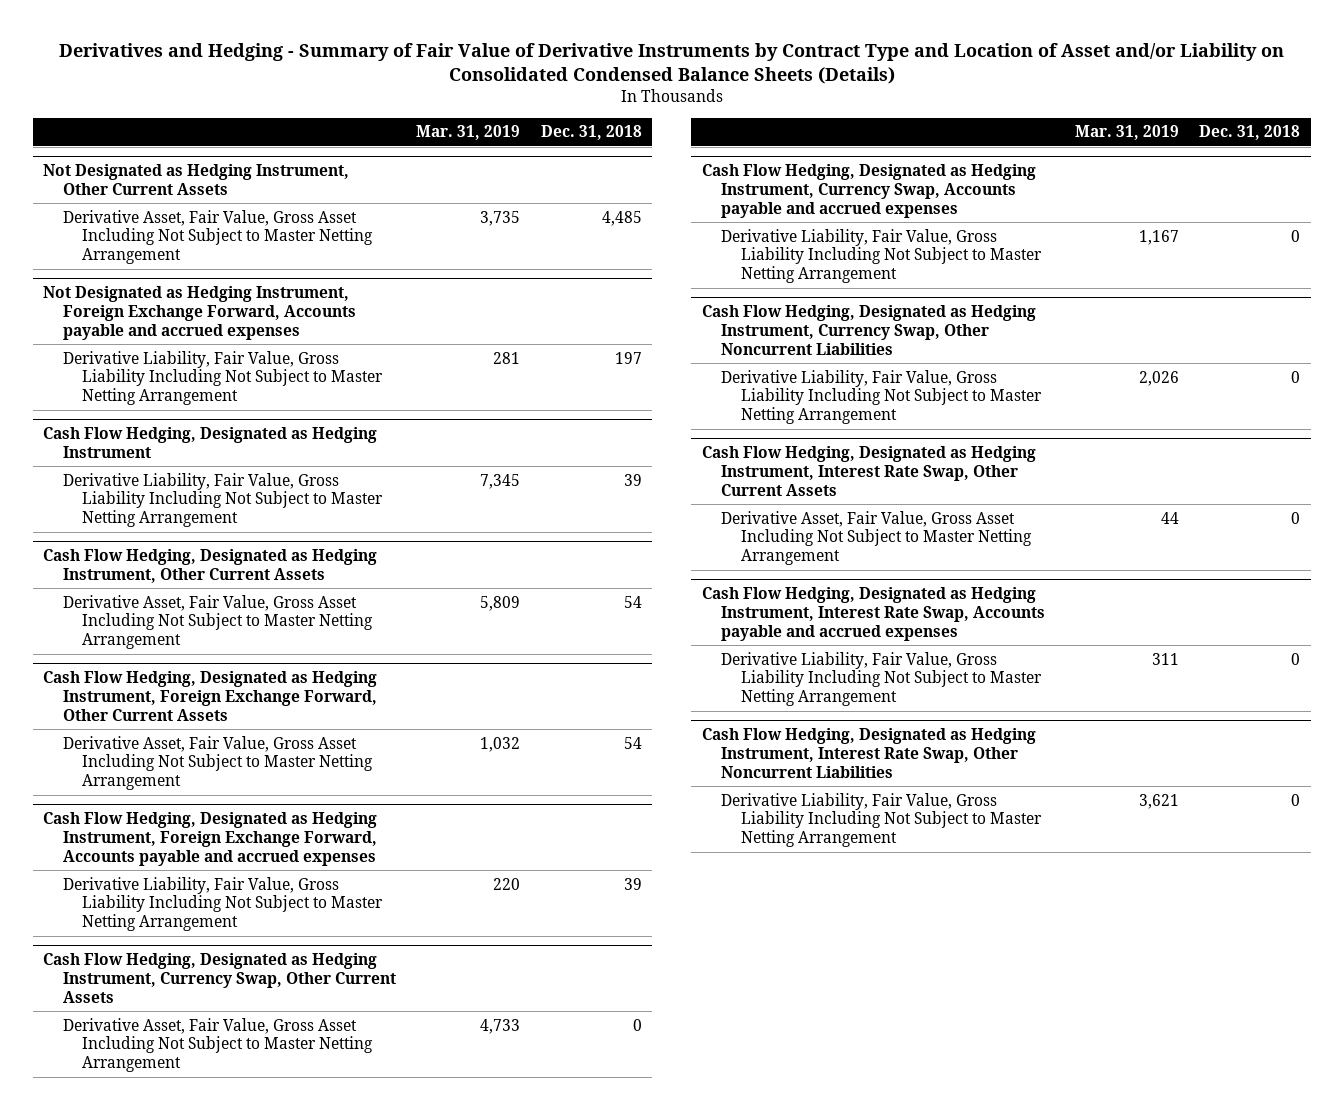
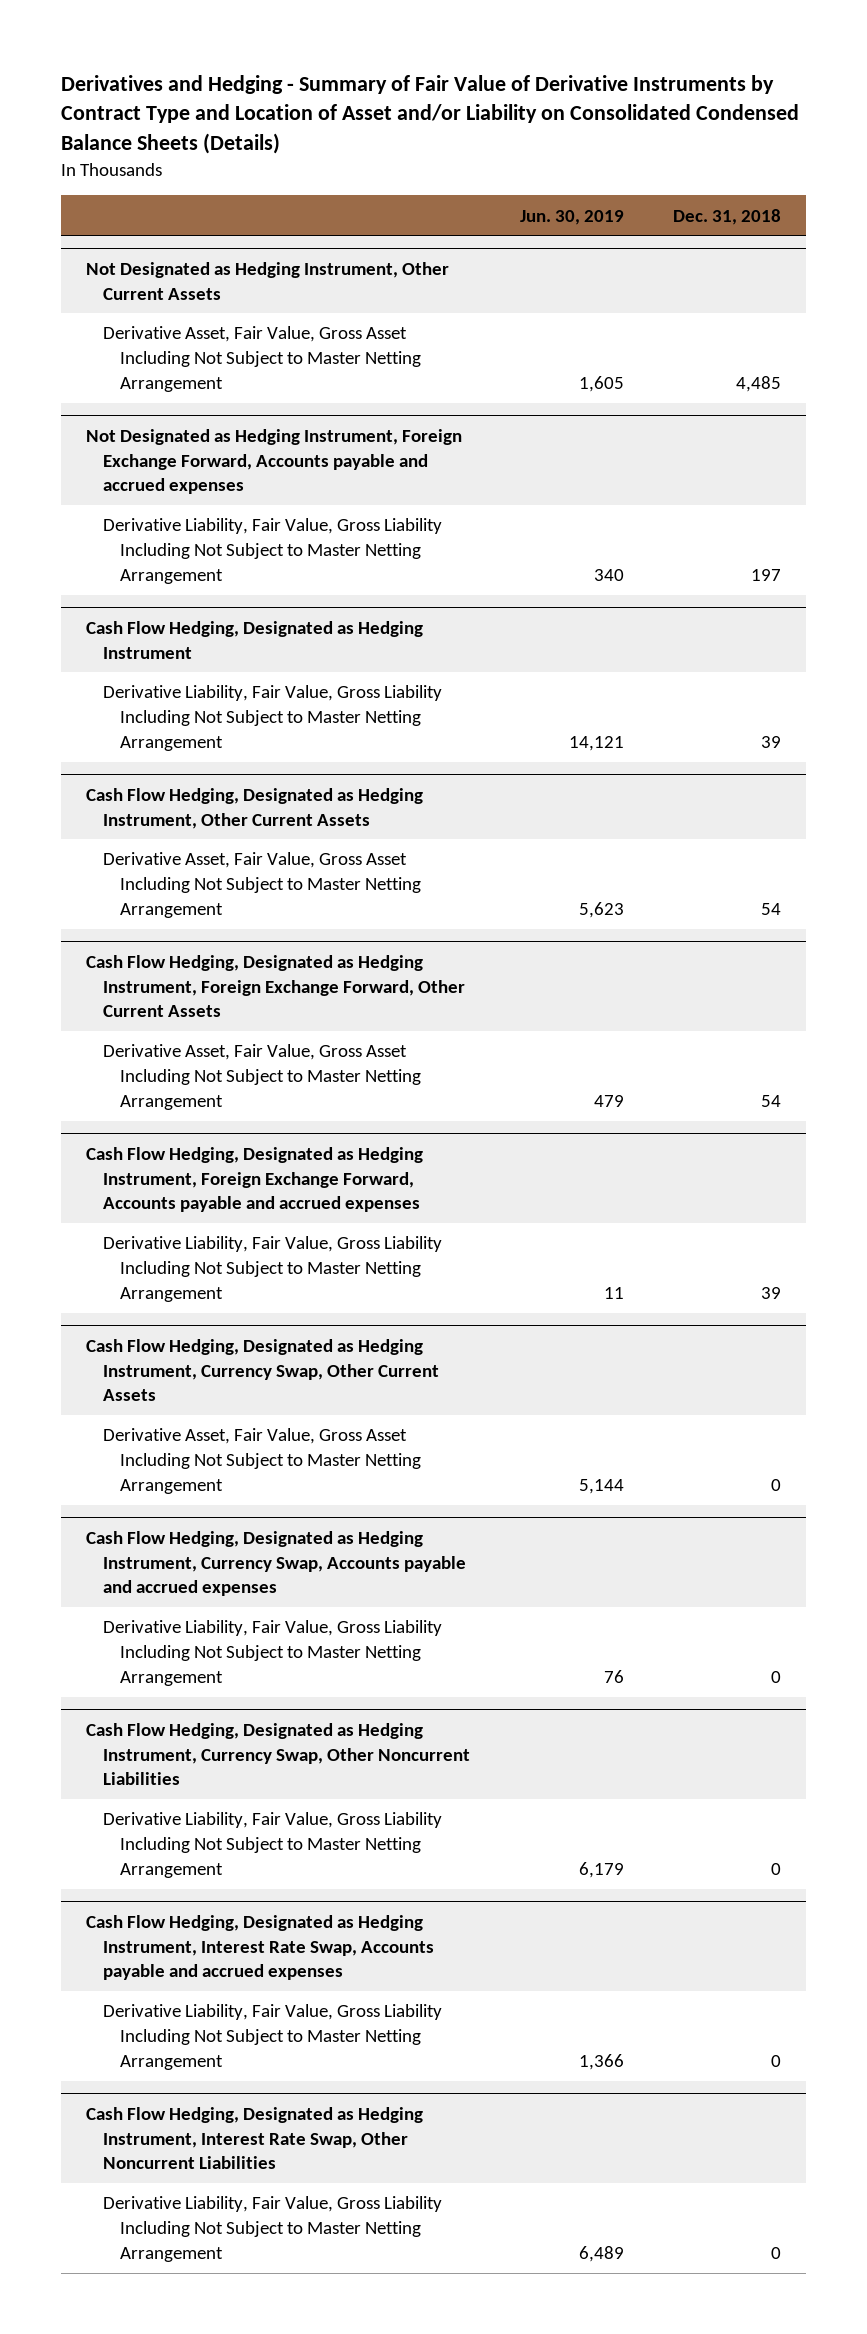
- | Mar. 31, 2019 | Dec. 31, 2018
+ | Jun. 30, 2019 | Dec. 31, 2018
- Cash Flow Hedging, Designated as Hedging Instrument, Interest Rate Swap, Other Current Assets
- Derivative Asset, Fair Value, Gross Asset Including Not Subject to Master Netting Arrangement | 44 | 0

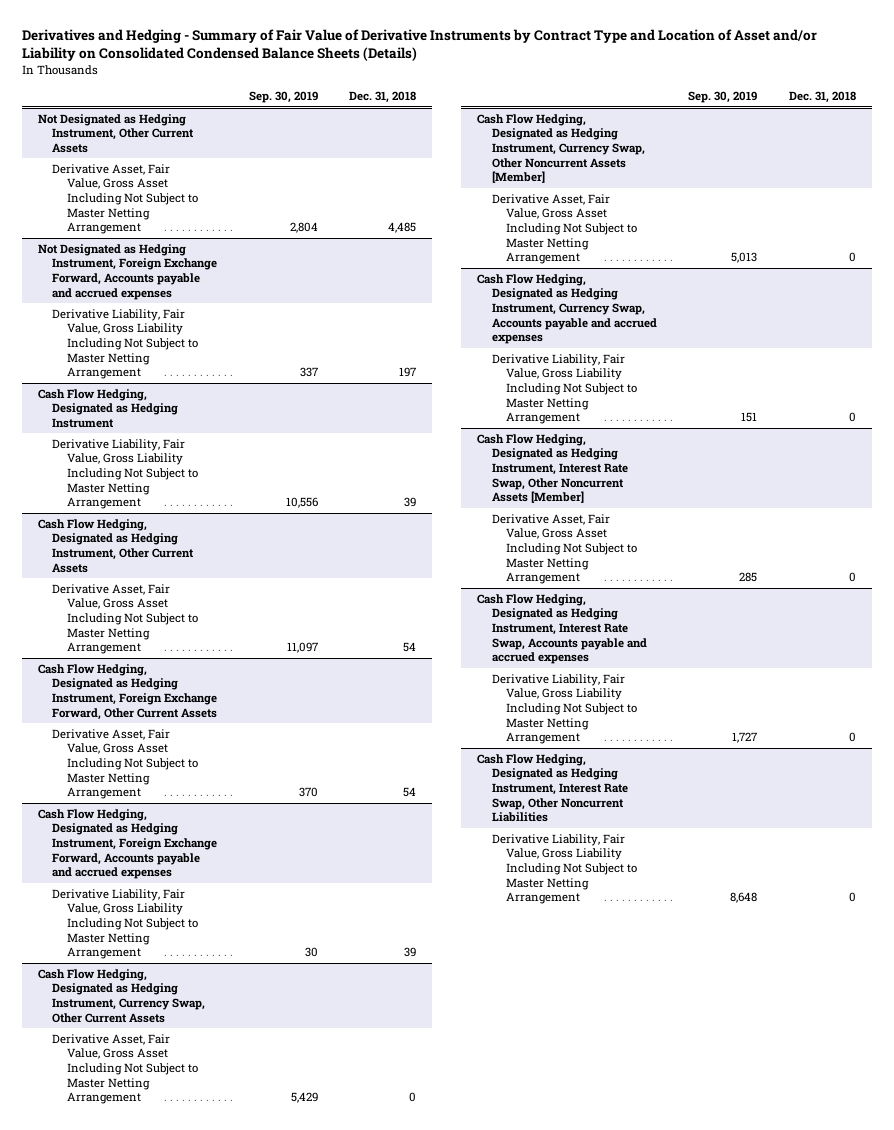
- | Jun. 30, 2019 | Dec. 31, 2018
+ | Sep. 30, 2019 | Dec. 31, 2018
+ Cash Flow Hedging, Designated as Hedging Instrument, Currency Swap, Other Noncurrent Assets [Member]
+ Derivative Asset, Fair Value, Gross Asset Including Not Subject to Master Netting Arrangement | 5,013 | 0
- Cash Flow Hedging, Designated as Hedging Instrument, Currency Swap, Other Noncurrent Liabilities
- Derivative Liability, Fair Value, Gross Liability Including Not Subject to Master Netting Arrangement | 6,179 | 0
+ Cash Flow Hedging, Designated as Hedging Instrument, Interest Rate Swap, Other Noncurrent Assets [Member]
+ Derivative Asset, Fair Value, Gross Asset Including Not Subject to Master Netting Arrangement | 285 | 0

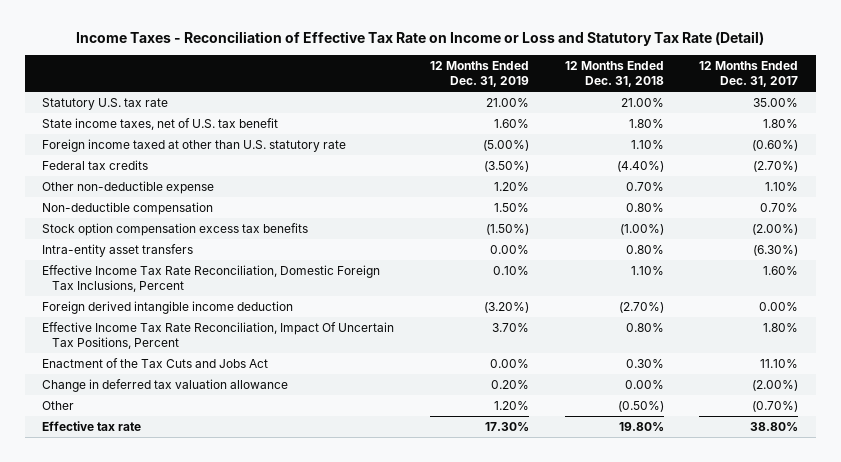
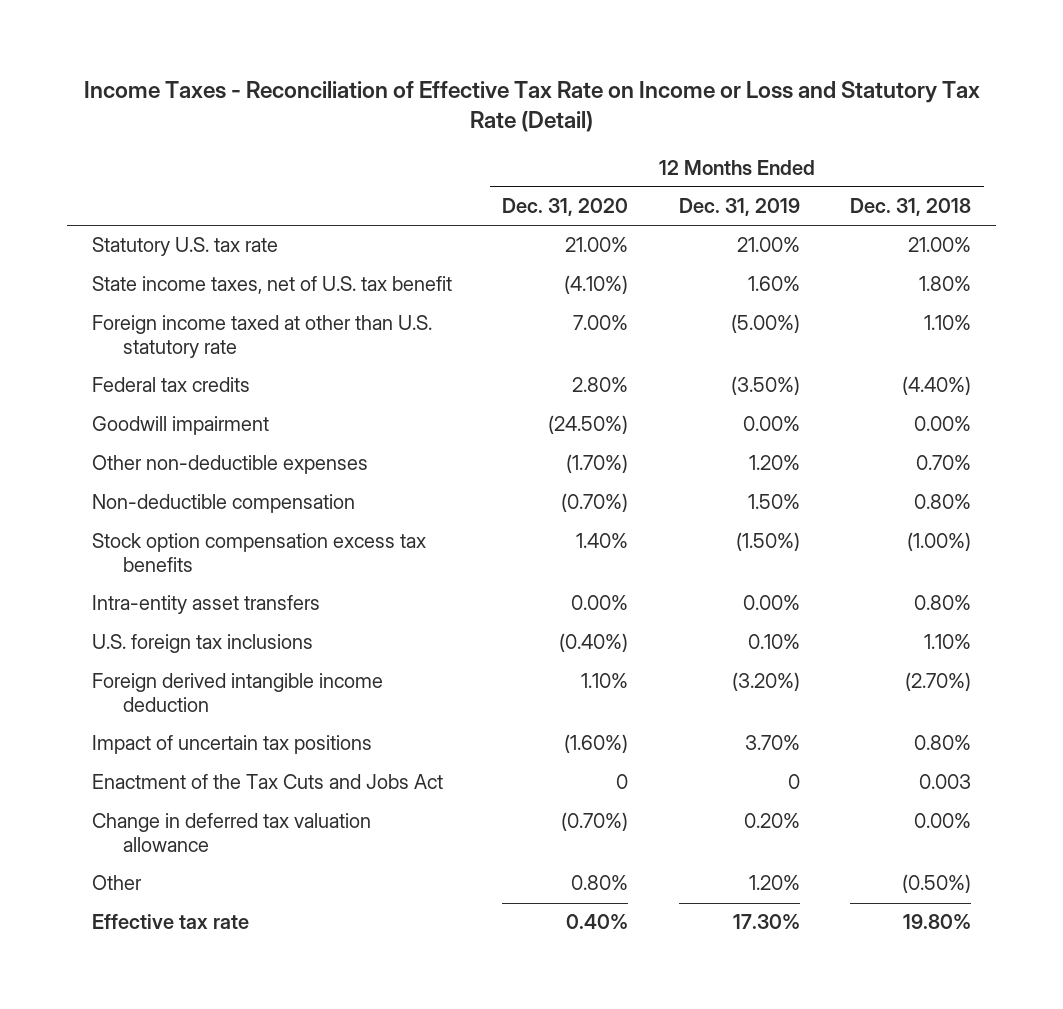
- | 12 Months Ended Dec. 31, 2019 | 12 Months Ended Dec. 31, 2018 | 12 Months Ended Dec. 31, 2017
+ | 12 Months Ended Dec. 31, 2020 | 12 Months Ended Dec. 31, 2019 | 12 Months Ended Dec. 31, 2018
- Other non-deductible expense | 1.20% | 0.70% | 1.10%
+ Goodwill impairment | (24.50%) | 0.00% | 0.00%
+ Other non-deductible expenses | (1.70%) | 1.20% | 0.70%
- Effective Income Tax Rate Reconciliation, Domestic Foreign Tax Inclusions, Percent | 0.10% | 1.10% | 1.60%
+ U.S. foreign tax inclusions | (0.40%) | 0.10% | 1.10%
- Effective Income Tax Rate Reconciliation, Impact Of Uncertain Tax Positions, Percent | 3.70% | 0.80% | 1.80%
- Enactment of the Tax Cuts and Jobs Act | 0.00% | 0.30% | 11.10%
+ Impact of uncertain tax positions | (1.60%) | 3.70% | 0.80%
+ Enactment of the Tax Cuts and Jobs Act | 0 | 0 | 0.003

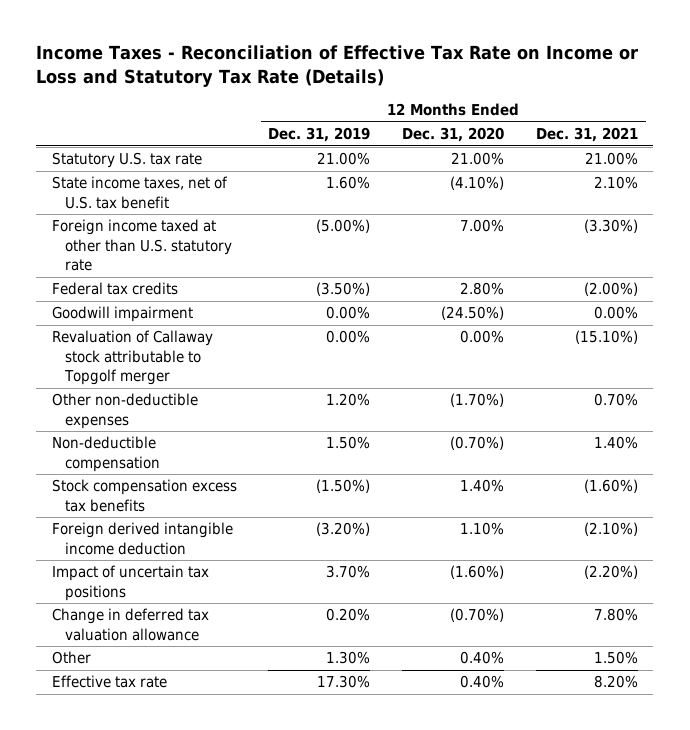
- Income Taxes - Reconciliation of Effective Tax Rate on Income or Loss and Statutory Tax Rate (Detail)
+ Income Taxes - Reconciliation of Effective Tax Rate on Income or Loss and Statutory Tax Rate (Details)
- | 12 Months Ended Dec. 31, 2020 | 12 Months Ended Dec. 31, 2019 | 12 Months Ended Dec. 31, 2018
+ | 12 Months Ended Dec. 31, 2019 | 12 Months Ended Dec. 31, 2020 | 12 Months Ended Dec. 31, 2021
+ Revaluation of Callaway stock attributable to Topgolf merger | 0.00% | 0.00% | (15.10%)
- Stock option compensation excess tax benefits | 1.40% | (1.50%) | (1.00%)
- Intra-entity asset transfers | 0.00% | 0.00% | 0.80%
- U.S. foreign tax inclusions | (0.40%) | 0.10% | 1.10%
+ Stock compensation excess tax benefits | (1.50%) | 1.40% | (1.60%)
- Enactment of the Tax Cuts and Jobs Act | 0 | 0 | 0.003
- Other | 0.80% | 1.20% | (0.50%)
+ Other | 1.30% | 0.40% | 1.50%

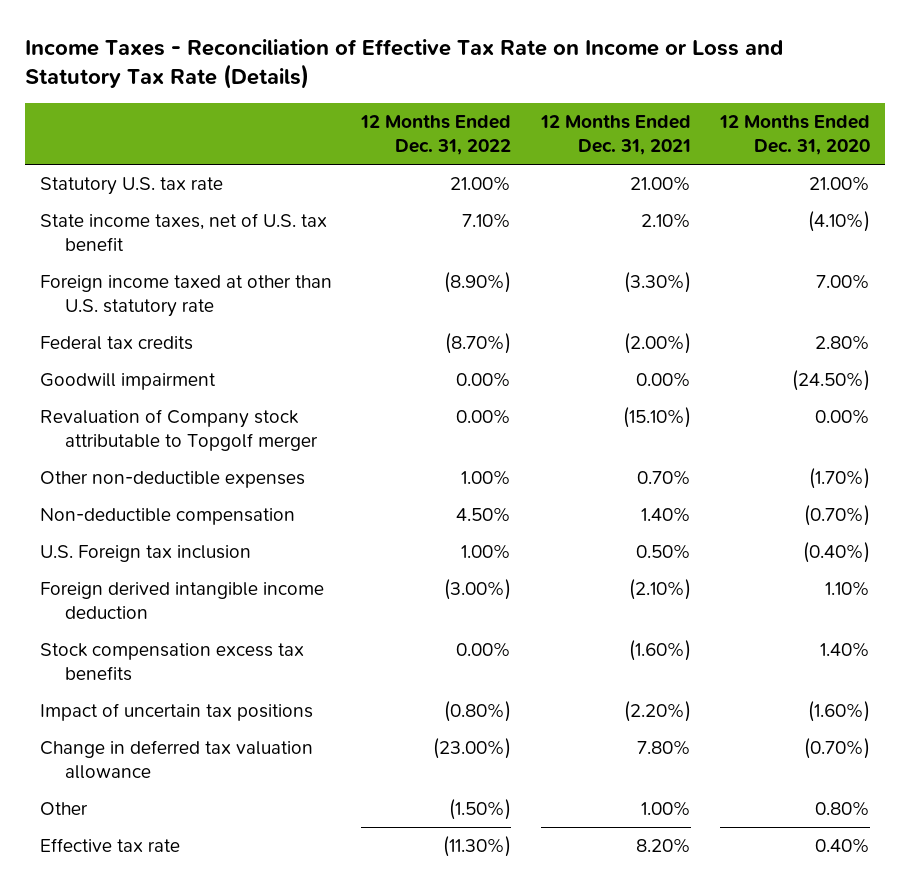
- | 12 Months Ended Dec. 31, 2019 | 12 Months Ended Dec. 31, 2020 | 12 Months Ended Dec. 31, 2021
+ | 12 Months Ended Dec. 31, 2022 | 12 Months Ended Dec. 31, 2021 | 12 Months Ended Dec. 31, 2020
- Revaluation of Callaway stock attributable to Topgolf merger | 0.00% | 0.00% | (15.10%)
+ Revaluation of Company stock attributable to Topgolf merger | 0.00% | (15.10%) | 0.00%
+ U.S. Foreign tax inclusion | 1.00% | 0.50% | (0.40%)
moved down: Stock compensation excess tax benefits | 0.00% | (1.60%) | 1.40%
- Other | 1.30% | 0.40% | 1.50%
+ Other | (1.50%) | 1.00% | 0.80%

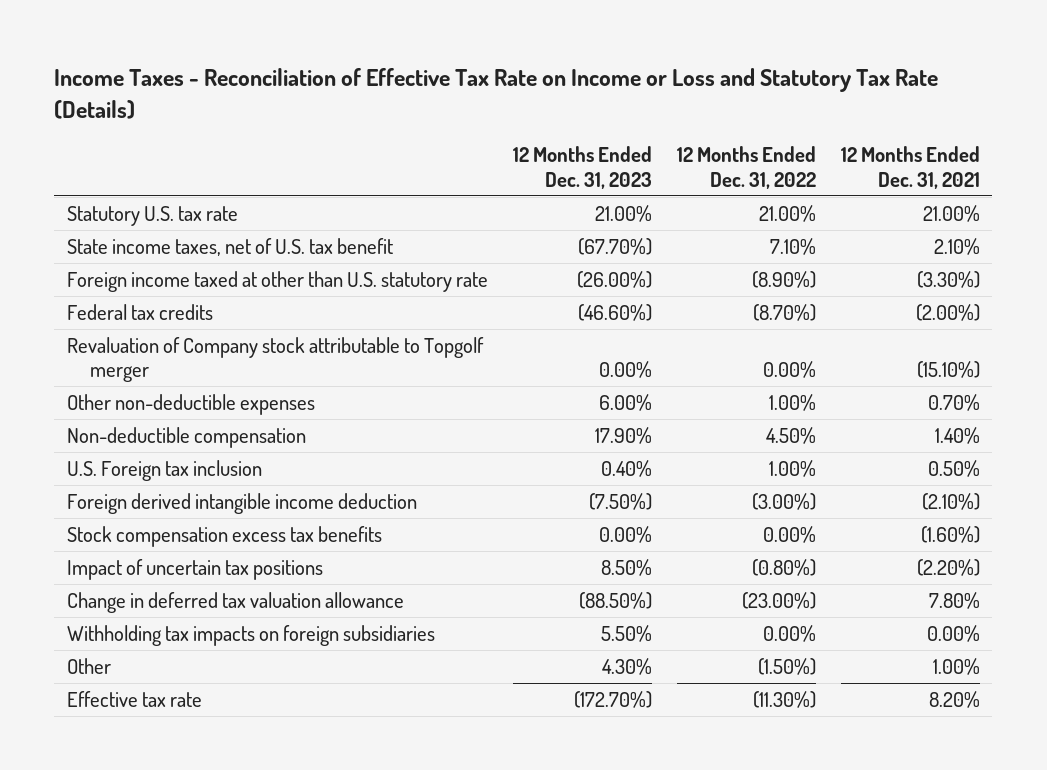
- | 12 Months Ended Dec. 31, 2022 | 12 Months Ended Dec. 31, 2021 | 12 Months Ended Dec. 31, 2020
+ | 12 Months Ended Dec. 31, 2023 | 12 Months Ended Dec. 31, 2022 | 12 Months Ended Dec. 31, 2021
- Goodwill impairment | 0.00% | 0.00% | (24.50%)
+ Withholding tax impacts on foreign subsidiaries | 5.50% | 0.00% | 0.00%

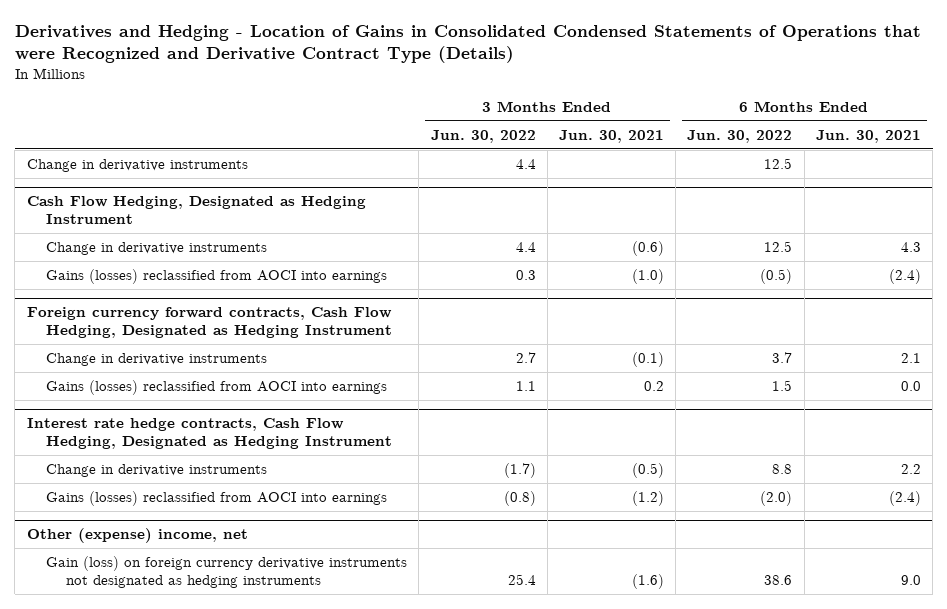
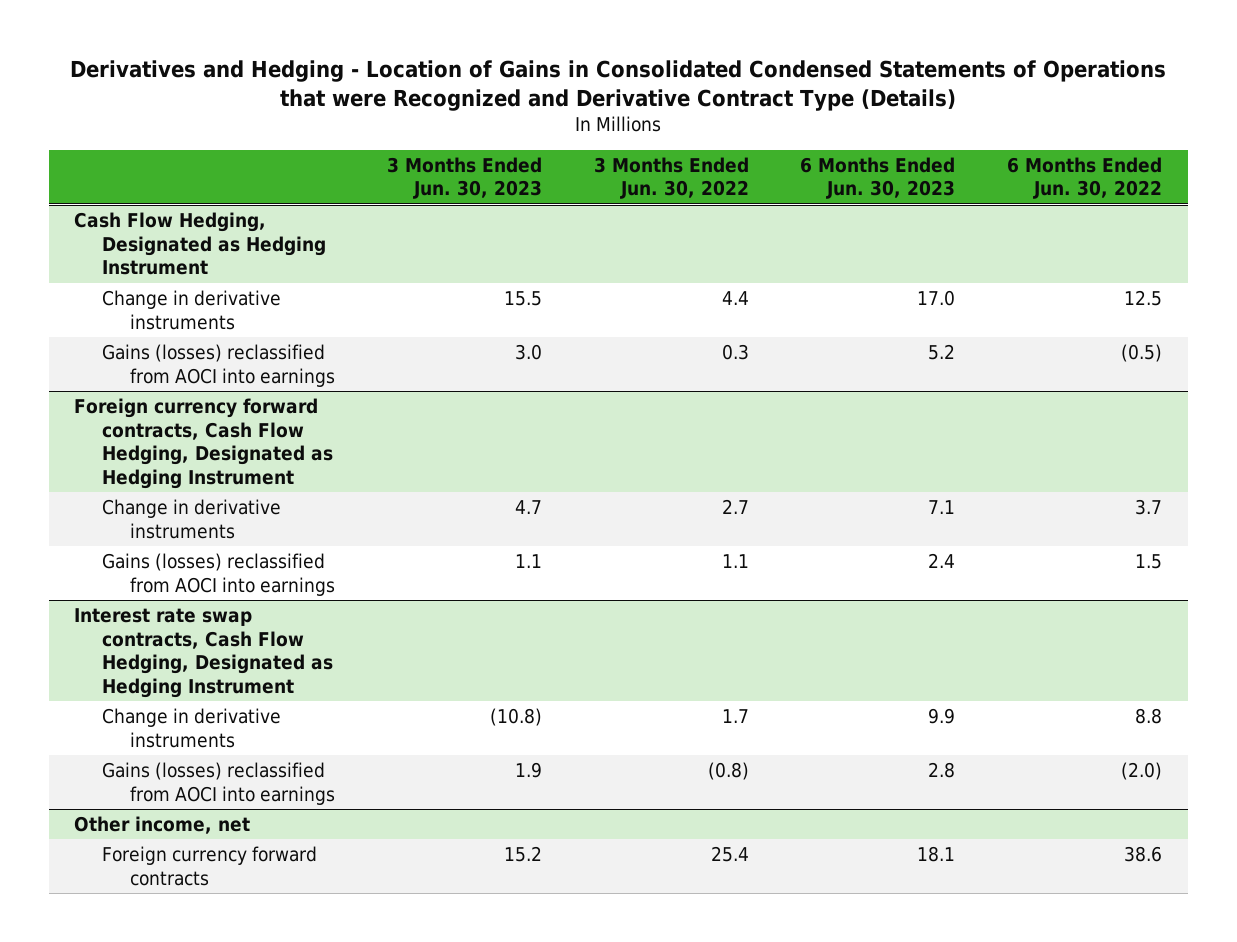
- | 3 Months Ended Jun. 30, 2022 | 3 Months Ended Jun. 30, 2021 | 6 Months Ended Jun. 30, 2022 | 6 Months Ended Jun. 30, 2021
+ | 3 Months Ended Jun. 30, 2023 | 3 Months Ended Jun. 30, 2022 | 6 Months Ended Jun. 30, 2023 | 6 Months Ended Jun. 30, 2022
- Change in derivative instruments | 4.4 | | 12.5 |
- Interest rate hedge contracts, Cash Flow Hedging, Designated as Hedging Instrument
- Change in derivative instruments | (1.7) | (0.5) | 8.8 | 2.2
+ Interest rate swap contracts, Cash Flow Hedging, Designated as Hedging Instrument
+ Change in derivative instruments | (10.8) | 1.7 | 9.9 | 8.8
- Other (expense) income, net
- Gain (loss) on foreign currency derivative instruments not designated as hedging instruments | 25.4 | (1.6) | 38.6 | 9.0
+ Other income, net
+ Foreign currency forward contracts | 15.2 | 25.4 | 18.1 | 38.6

